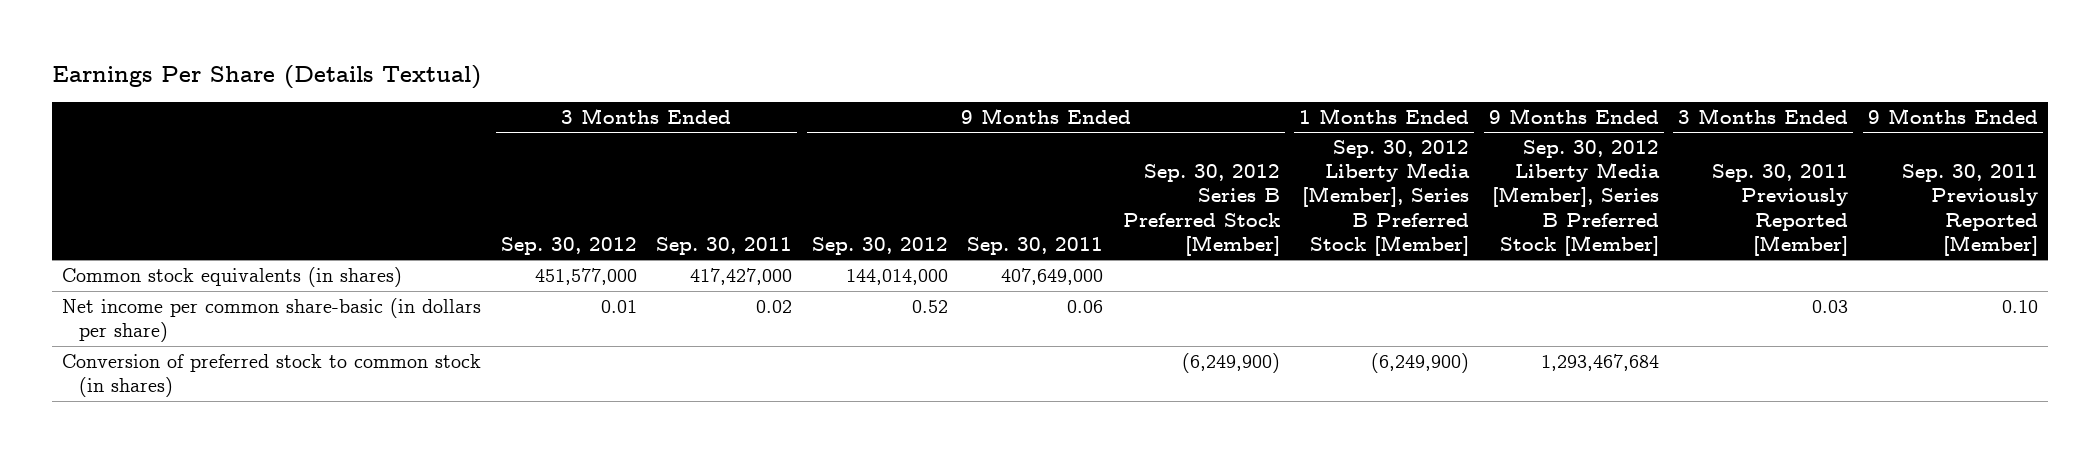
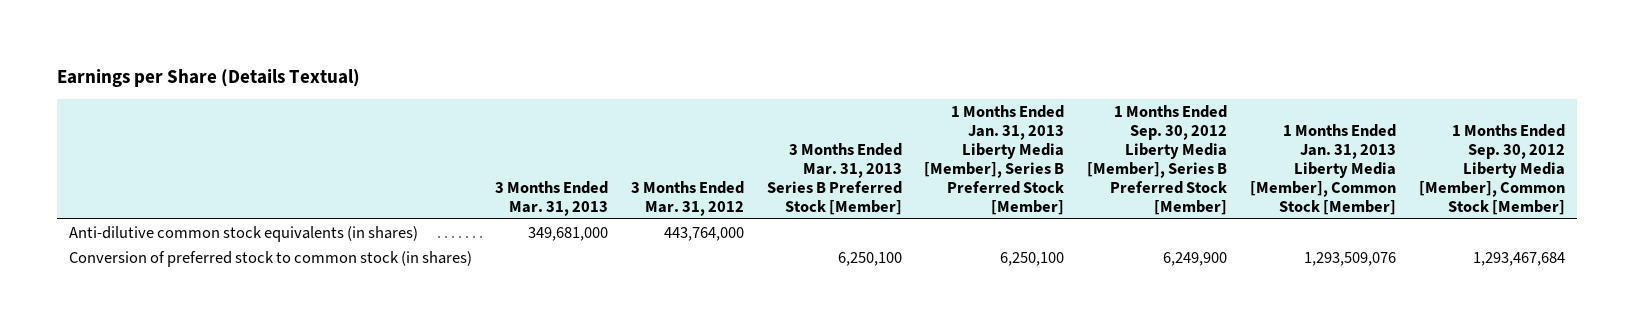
- Earnings Per Share (Details Textual)
+ Earnings per Share (Details Textual)
- | 3 Months Ended Sep. 30, 2012 | 3 Months Ended Sep. 30, 2011 | 9 Months Ended Sep. 30, 2012 | 9 Months Ended Sep. 30, 2011 | 9 Months Ended Sep. 30, 2012 Series B Preferred Stock [Member] | 1 Months Ended Sep. 30, 2012 Liberty Media [Member], Series B Preferred Stock [Member] | 9 Months Ended Sep. 30, 2012 Liberty Media [Member], Series B Preferred Stock [Member] | 3 Months Ended Sep. 30, 2011 Previously Reported [Member] | 9 Months Ended Sep. 30, 2011 Previously Reported [Member]
+ | 3 Months Ended Mar. 31, 2013 | 3 Months Ended Mar. 31, 2012 | 3 Months Ended Mar. 31, 2013 Series B Preferred Stock [Member] | 1 Months Ended Jan. 31, 2013 Liberty Media [Member], Series B Preferred Stock [Member] | 1 Months Ended Sep. 30, 2012 Liberty Media [Member], Series B Preferred Stock [Member] | 1 Months Ended Jan. 31, 2013 Liberty Media [Member], Common Stock [Member] | 1 Months Ended Sep. 30, 2012 Liberty Media [Member], Common Stock [Member]
- Common stock equivalents (in shares) | 451,577,000 | 417,427,000 | 144,014,000 | 407,649,000 | | | | |
- Net income per common share-basic (in dollars per share) | 0.01 | 0.02 | 0.52 | 0.06 | | | | 0.03 | 0.10
- Conversion of preferred stock to common stock (in shares) | | | | | (6,249,900) | (6,249,900) | 1,293,467,684 | |
+ Anti-dilutive common stock equivalents (in shares) | 349,681,000 | 443,764,000 | | | | |
+ Conversion of preferred stock to common stock (in shares) | | | 6,250,100 | 6,250,100 | 6,249,900 | 1,293,509,076 | 1,293,467,684

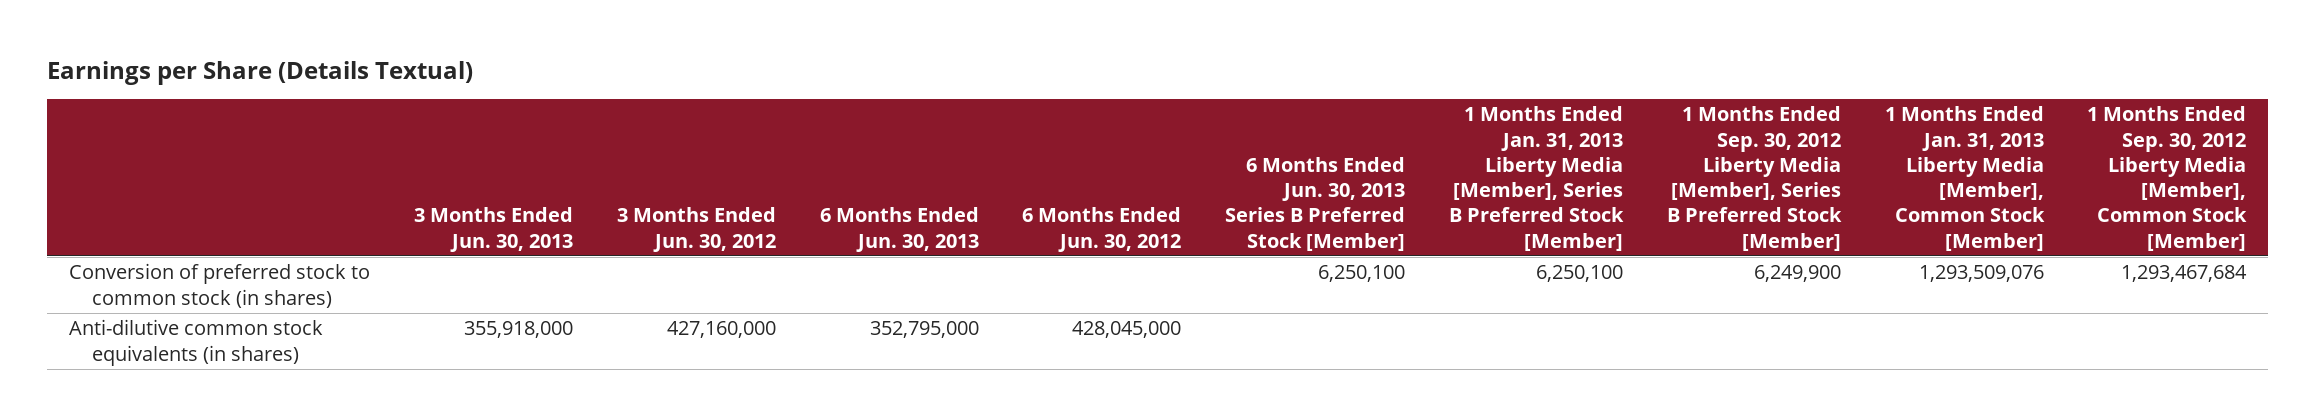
- | 3 Months Ended Mar. 31, 2013 | 3 Months Ended Mar. 31, 2012 | 3 Months Ended Mar. 31, 2013 Series B Preferred Stock [Member] | 1 Months Ended Jan. 31, 2013 Liberty Media [Member], Series B Preferred Stock [Member] | 1 Months Ended Sep. 30, 2012 Liberty Media [Member], Series B Preferred Stock [Member] | 1 Months Ended Jan. 31, 2013 Liberty Media [Member], Common Stock [Member] | 1 Months Ended Sep. 30, 2012 Liberty Media [Member], Common Stock [Member]
+ | 3 Months Ended Jun. 30, 2013 | 3 Months Ended Jun. 30, 2012 | 6 Months Ended Jun. 30, 2013 | 6 Months Ended Jun. 30, 2012 | 6 Months Ended Jun. 30, 2013 Series B Preferred Stock [Member] | 1 Months Ended Jan. 31, 2013 Liberty Media [Member], Series B Preferred Stock [Member] | 1 Months Ended Sep. 30, 2012 Liberty Media [Member], Series B Preferred Stock [Member] | 1 Months Ended Jan. 31, 2013 Liberty Media [Member], Common Stock [Member] | 1 Months Ended Sep. 30, 2012 Liberty Media [Member], Common Stock [Member]
moved down: Anti-dilutive common stock equivalents (in shares) | 355,918,000 | 427,160,000 | 352,795,000 | 428,045,000 | | | | |

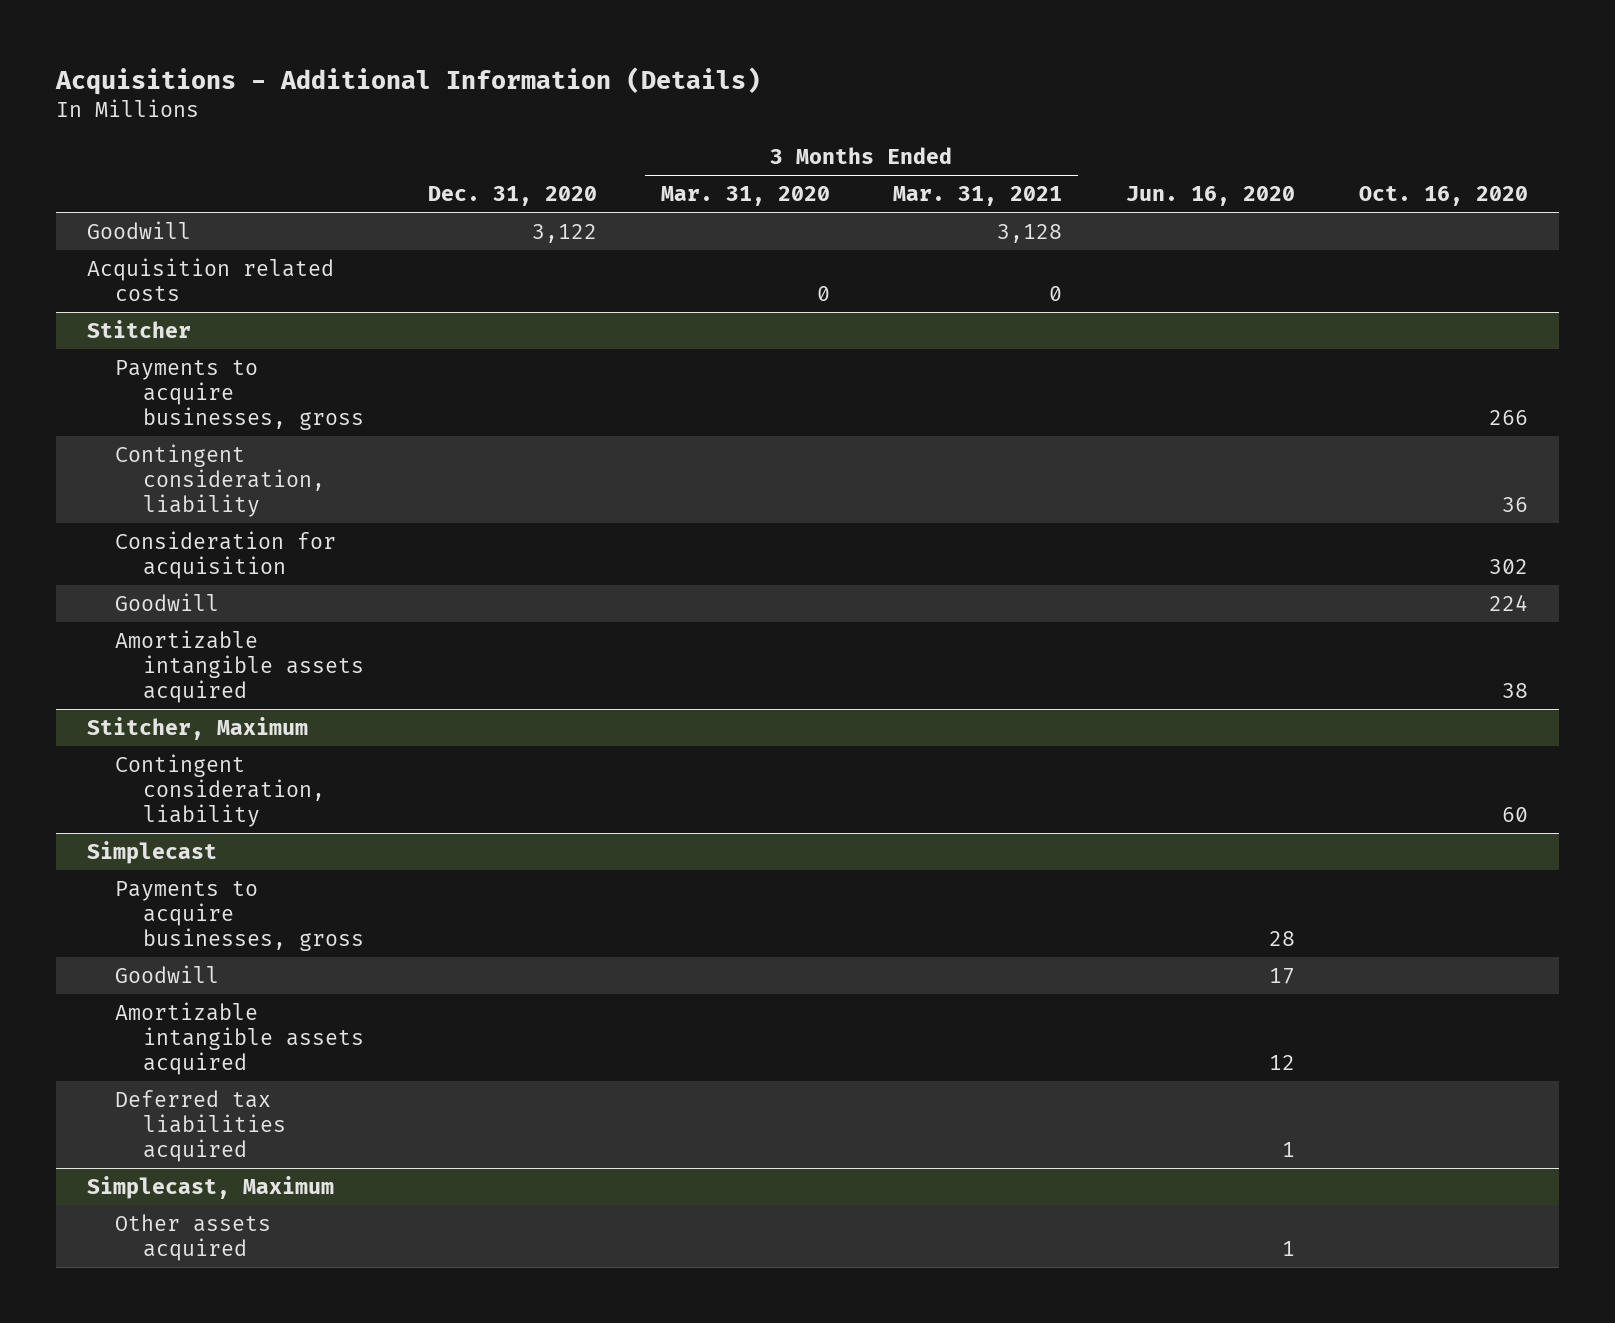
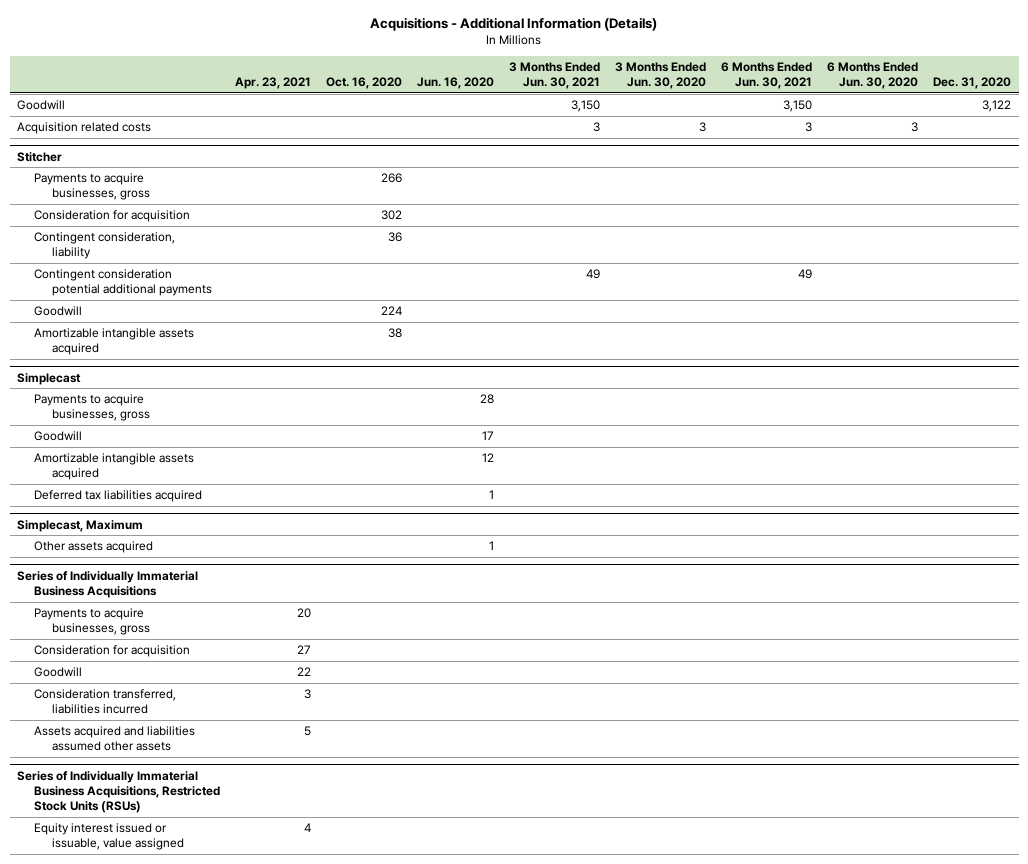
- | Dec. 31, 2020 | 3 Months Ended Mar. 31, 2020 | 3 Months Ended Mar. 31, 2021 | Jun. 16, 2020 | Oct. 16, 2020
+ | Apr. 23, 2021 | Oct. 16, 2020 | Jun. 16, 2020 | 3 Months Ended Jun. 30, 2021 | 3 Months Ended Jun. 30, 2020 | 6 Months Ended Jun. 30, 2021 | 6 Months Ended Jun. 30, 2020 | Dec. 31, 2020
@ Stitcher
moved down: Contingent consideration, liability | | 36 | | | | | |
+ Contingent consideration potential additional payments | | | | 49 | | 49 | |
- Stitcher, Maximum
- Contingent consideration, liability | | | | | 60
+ Series of Individually Immaterial Business Acquisitions
+ Payments to acquire businesses, gross | 20 | | | | | | |
+ Consideration for acquisition | 27 | | | | | | |
+ Goodwill | 22 | | | | | | |
+ Consideration transferred, liabilities incurred | 3 | | | | | | |
+ Assets acquired and liabilities assumed other assets | 5 | | | | | | |
+ Series of Individually Immaterial Business Acquisitions, Restricted Stock Units (RSUs)
+ Equity interest issued or issuable, value assigned | 4 | | | | | | |

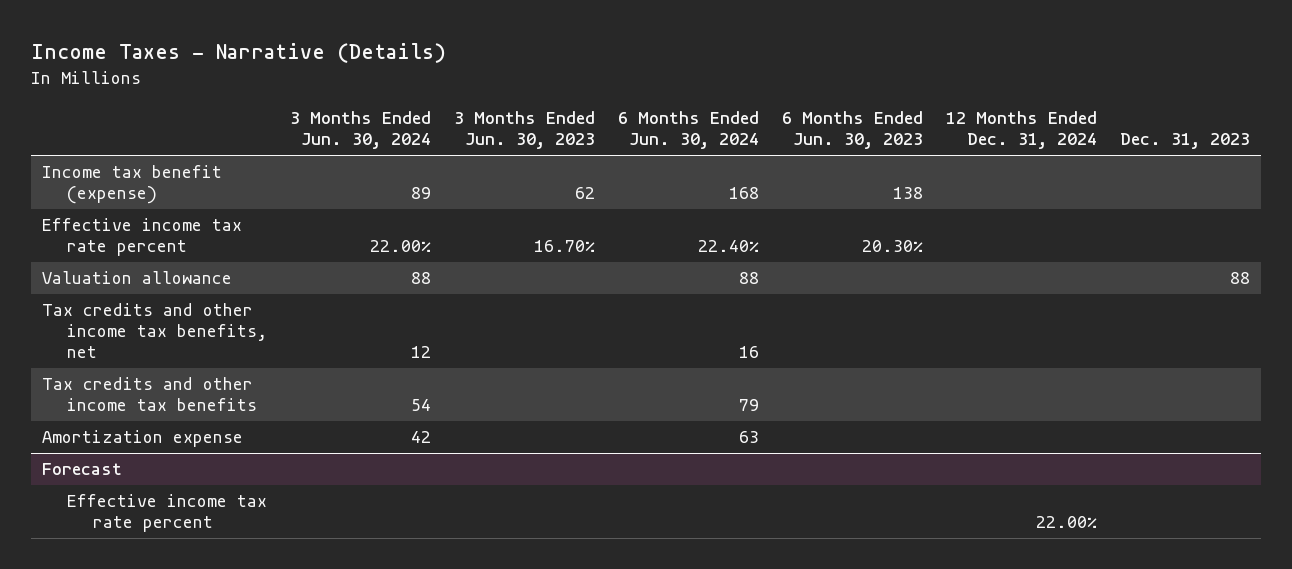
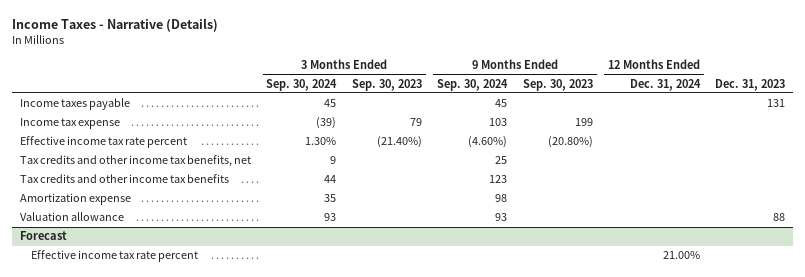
- | 3 Months Ended Jun. 30, 2024 | 3 Months Ended Jun. 30, 2023 | 6 Months Ended Jun. 30, 2024 | 6 Months Ended Jun. 30, 2023 | 12 Months Ended Dec. 31, 2024 | Dec. 31, 2023
+ | 3 Months Ended Sep. 30, 2024 | 3 Months Ended Sep. 30, 2023 | 9 Months Ended Sep. 30, 2024 | 9 Months Ended Sep. 30, 2023 | 12 Months Ended Dec. 31, 2024 | Dec. 31, 2023
- Income tax benefit (expense) | 89 | 62 | 168 | 138 | |
+ Income taxes payable | 45 | | 45 | | | 131
+ Income tax expense | (39) | 79 | 103 | 199 | |
moved down: Valuation allowance | 93 | | 93 | | | 88
@ Forecast
- Effective income tax rate percent | | | | | 22.00% |
+ Effective income tax rate percent | | | | | 21.00% |

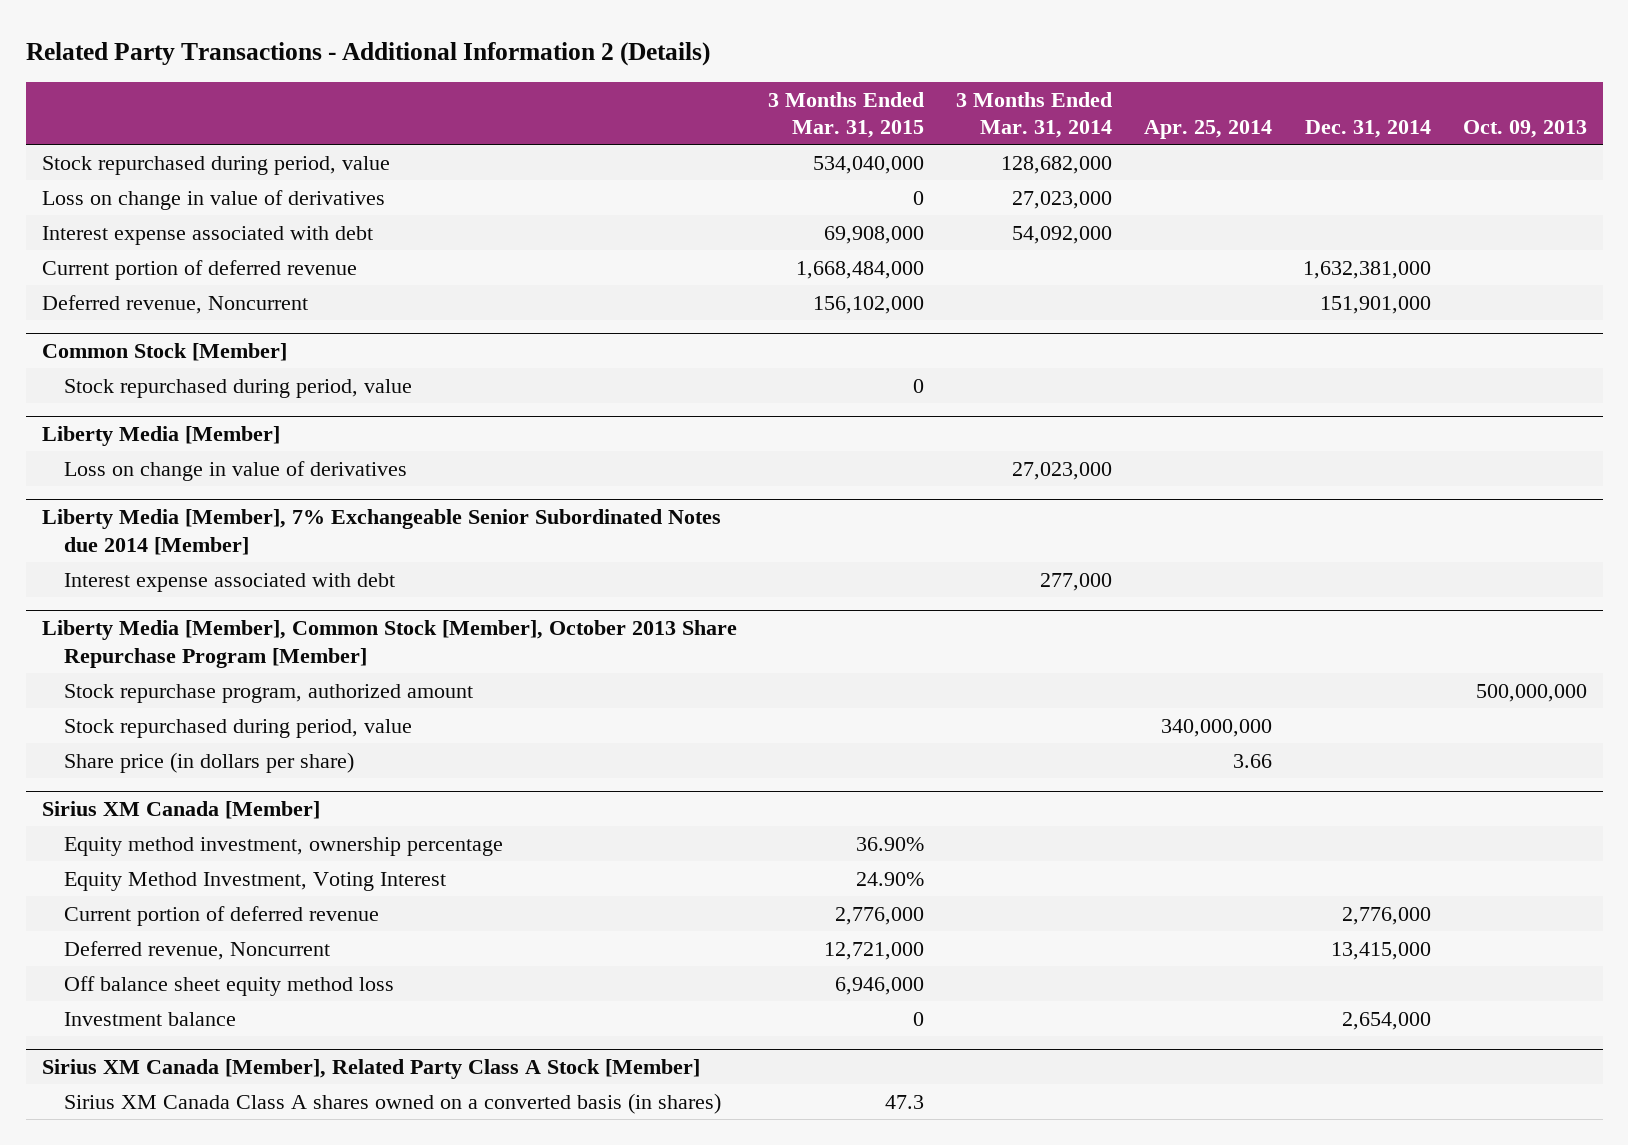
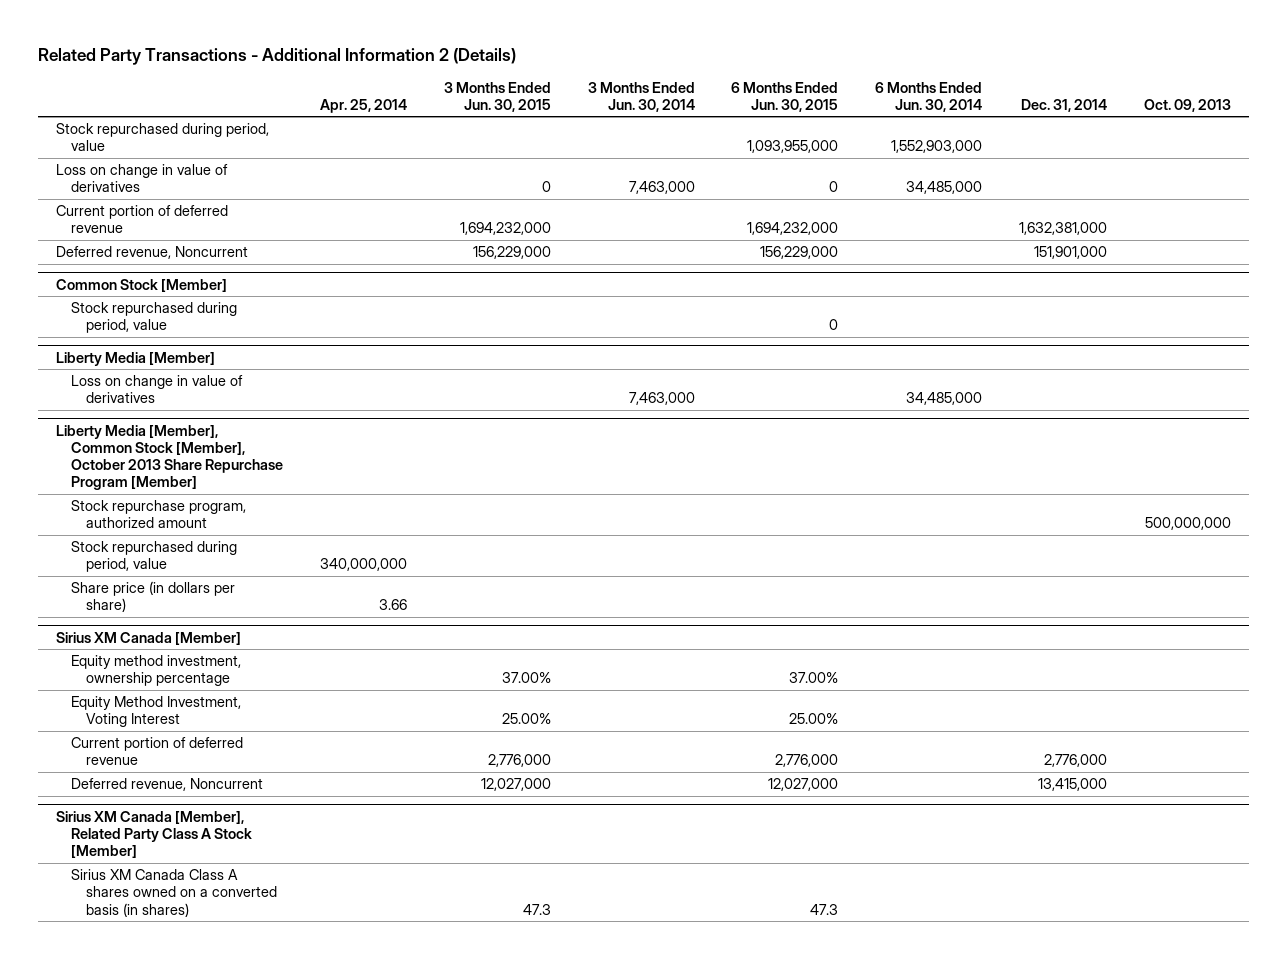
- | 3 Months Ended Mar. 31, 2015 | 3 Months Ended Mar. 31, 2014 | Apr. 25, 2014 | Dec. 31, 2014 | Oct. 09, 2013
+ | Apr. 25, 2014 | 3 Months Ended Jun. 30, 2015 | 3 Months Ended Jun. 30, 2014 | 6 Months Ended Jun. 30, 2015 | 6 Months Ended Jun. 30, 2014 | Dec. 31, 2014 | Oct. 09, 2013
- Interest expense associated with debt | 69,908,000 | 54,092,000 | | |
- Liberty Media [Member], 7% Exchangeable Senior Subordinated Notes due 2014 [Member]
- Interest expense associated with debt | | 277,000 | | |
@ Sirius XM Canada [Member]
- Off balance sheet equity method loss | 6,946,000 | | | |
- Investment balance | 0 | | | 2,654,000 |

